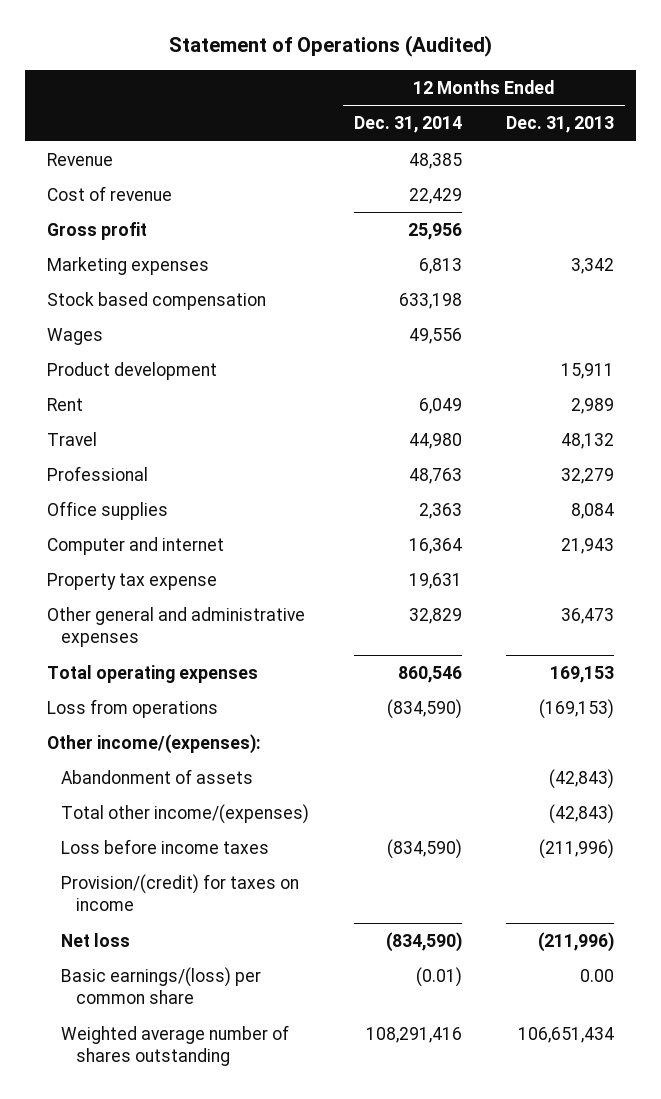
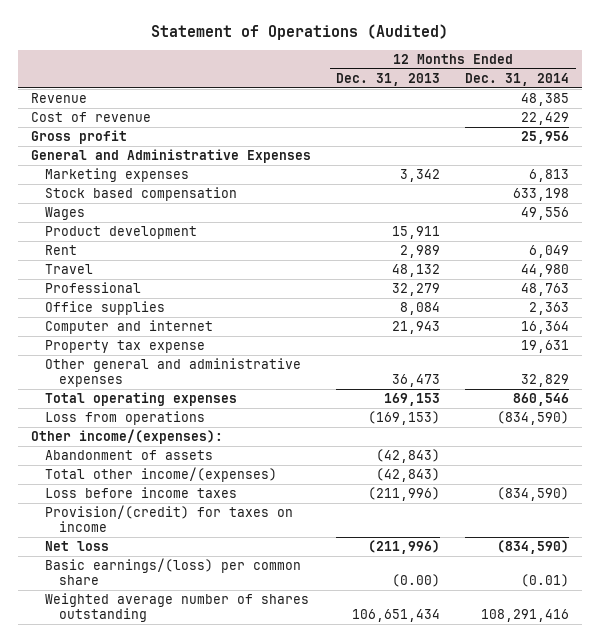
- | 12 Months Ended Dec. 31, 2014 | 12 Months Ended Dec. 31, 2013
+ | 12 Months Ended Dec. 31, 2013 | 12 Months Ended Dec. 31, 2014
+ General and Administrative Expenses
- Basic earnings/(loss) per common share | (0.01) | 0.00
+ Basic earnings/(loss) per common share | (0.00) | (0.01)

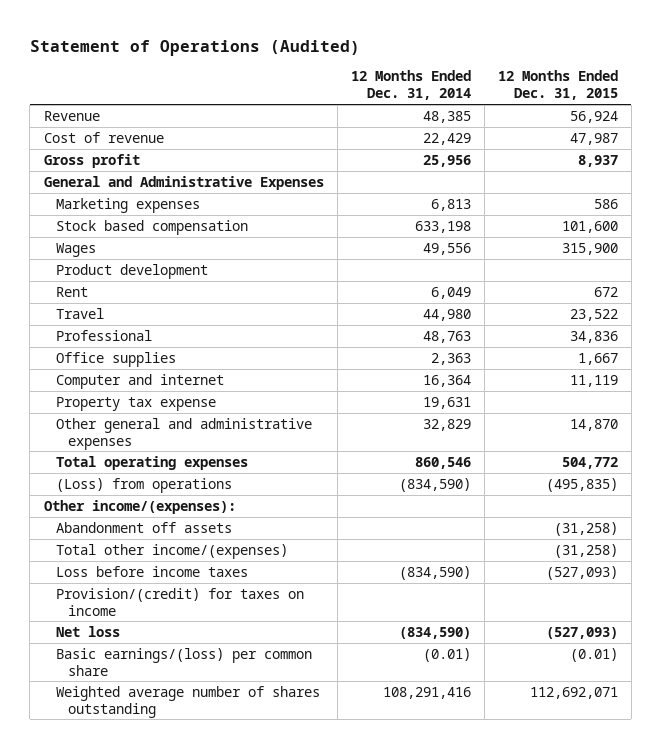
- | 12 Months Ended Dec. 31, 2013 | 12 Months Ended Dec. 31, 2014
+ | 12 Months Ended Dec. 31, 2014 | 12 Months Ended Dec. 31, 2015
- Loss from operations | (169,153) | (834,590)
+ (Loss) from operations | (834,590) | (495,835)
- Abandonment of assets | (42,843) |
+ Abandonment off assets | | (31,258)

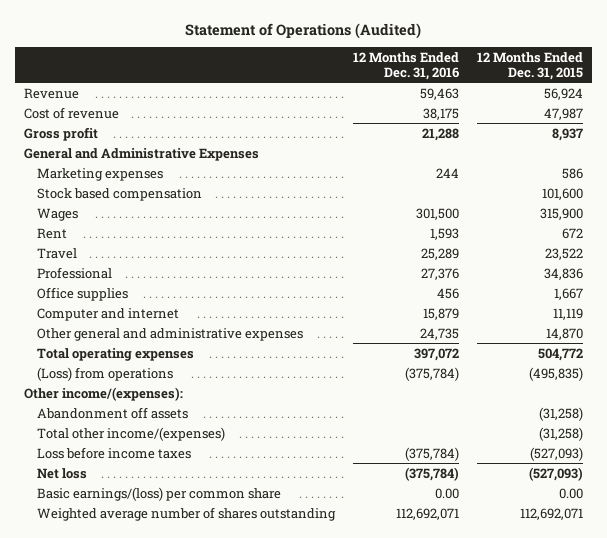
- | 12 Months Ended Dec. 31, 2014 | 12 Months Ended Dec. 31, 2015
+ | 12 Months Ended Dec. 31, 2016 | 12 Months Ended Dec. 31, 2015
- Product development
- Property tax expense | 19,631 |
- Provision/(credit) for taxes on income
- Basic earnings/(loss) per common share | (0.01) | (0.01)
+ Basic earnings/(loss) per common share | 0.00 | 0.00

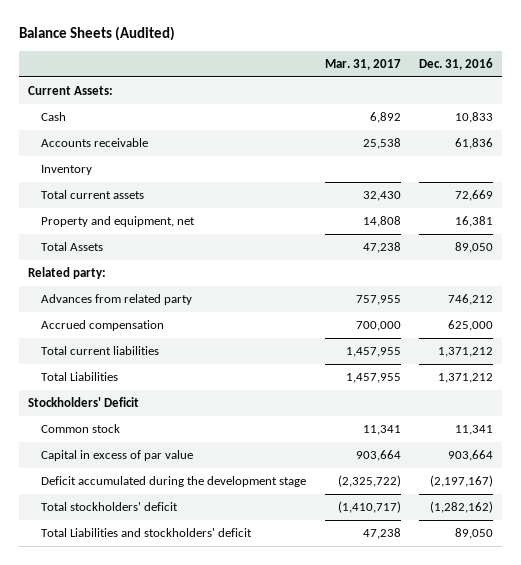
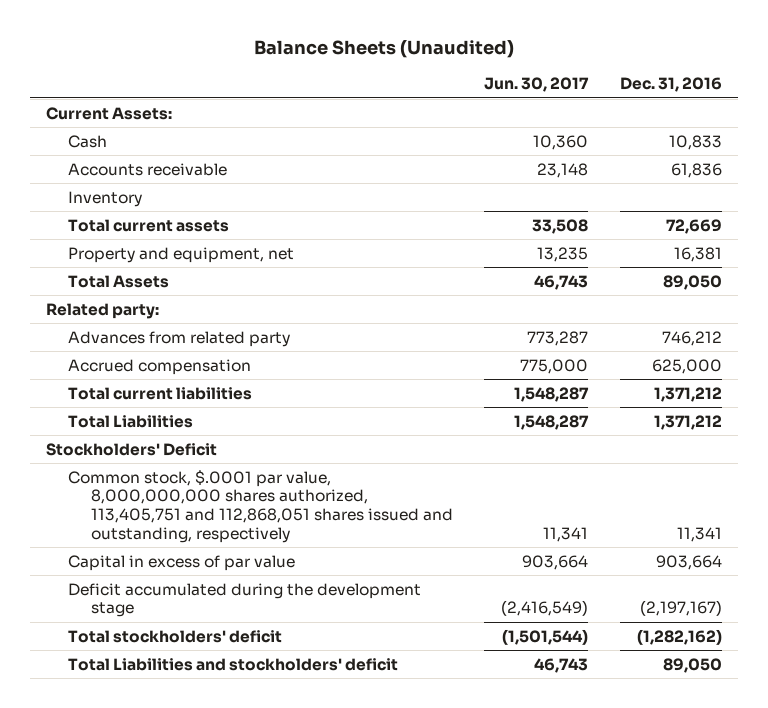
- Balance Sheets (Audited)
+ Balance Sheets (Unaudited)
- | Mar. 31, 2017 | Dec. 31, 2016
+ | Jun. 30, 2017 | Dec. 31, 2016
- Common stock | 11,341 | 11,341
+ Common stock, $.0001 par value, 8,000,000,000 shares authorized, 113,405,751 and 112,868,051 shares issued and outstanding, respectively | 11,341 | 11,341

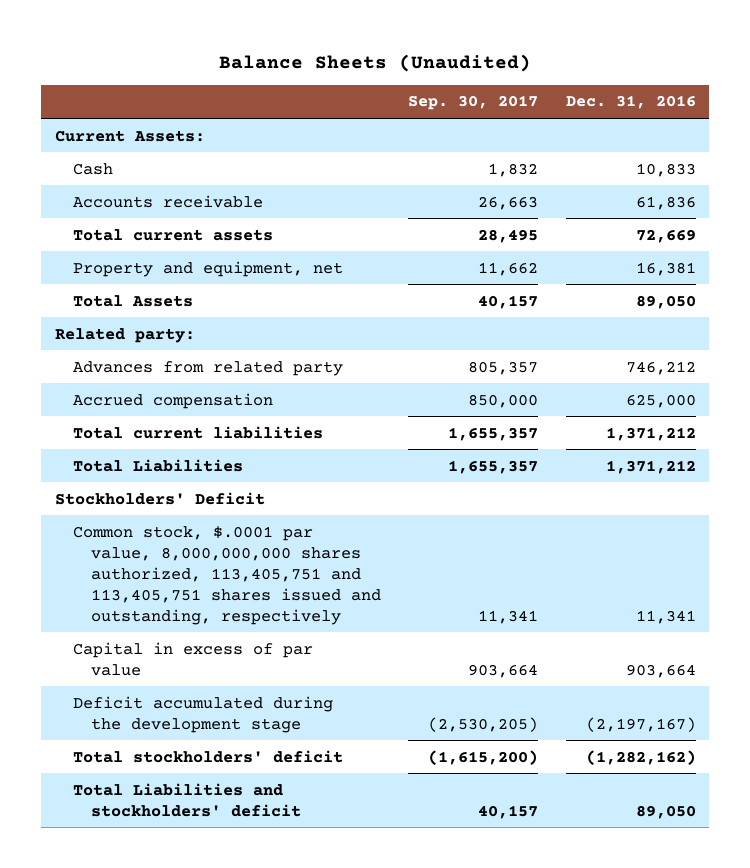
- | Jun. 30, 2017 | Dec. 31, 2016
+ | Sep. 30, 2017 | Dec. 31, 2016
- Inventory
- Common stock, $.0001 par value, 8,000,000,000 shares authorized, 113,405,751 and 112,868,051 shares issued and outstanding, respectively | 11,341 | 11,341
+ Common stock, $.0001 par value, 8,000,000,000 shares authorized, 113,405,751 and 113,405,751 shares issued and outstanding, respectively | 11,341 | 11,341

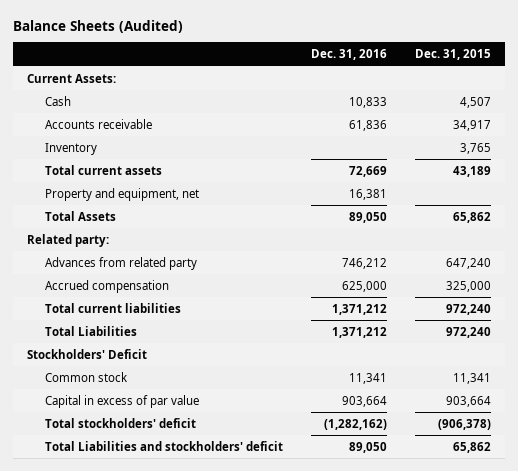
- Balance Sheets (Unaudited)
+ Balance Sheets (Audited)
- | Sep. 30, 2017 | Dec. 31, 2016
+ | Dec. 31, 2016 | Dec. 31, 2015
+ Inventory | | 3,765
- Common stock, $.0001 par value, 8,000,000,000 shares authorized, 113,405,751 and 113,405,751 shares issued and outstanding, respectively | 11,341 | 11,341
+ Common stock | 11,341 | 11,341
- Deficit accumulated during the development stage | (2,530,205) | (2,197,167)

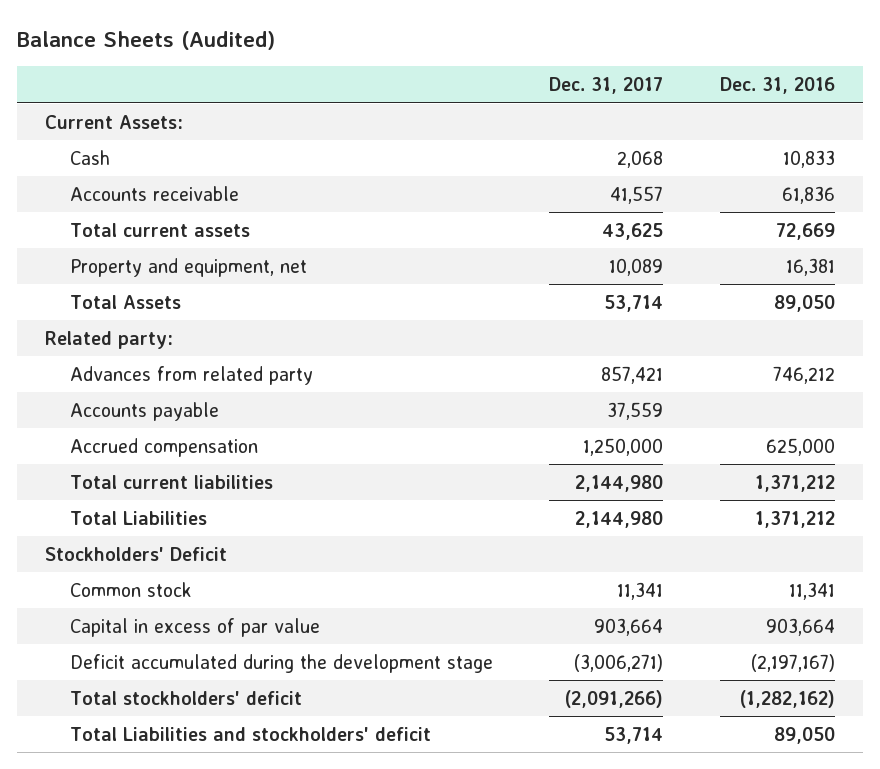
- | Dec. 31, 2016 | Dec. 31, 2015
+ | Dec. 31, 2017 | Dec. 31, 2016
- Inventory | | 3,765
+ Accounts payable | 37,559 |
+ Deficit accumulated during the development stage | (3,006,271) | (2,197,167)

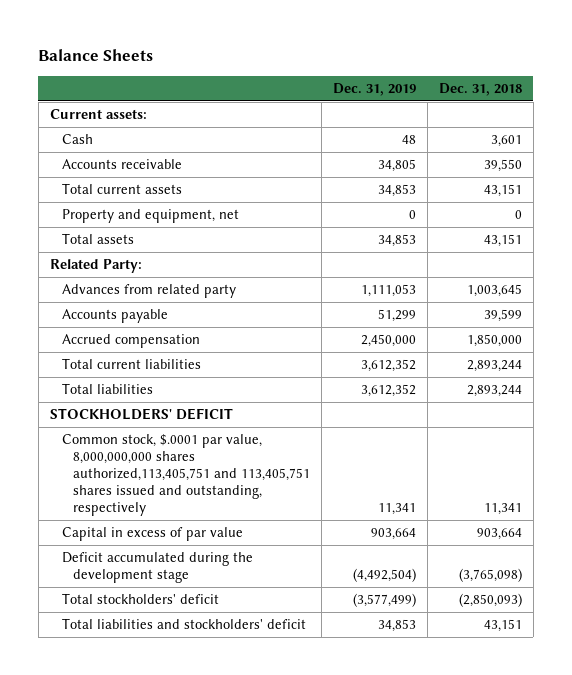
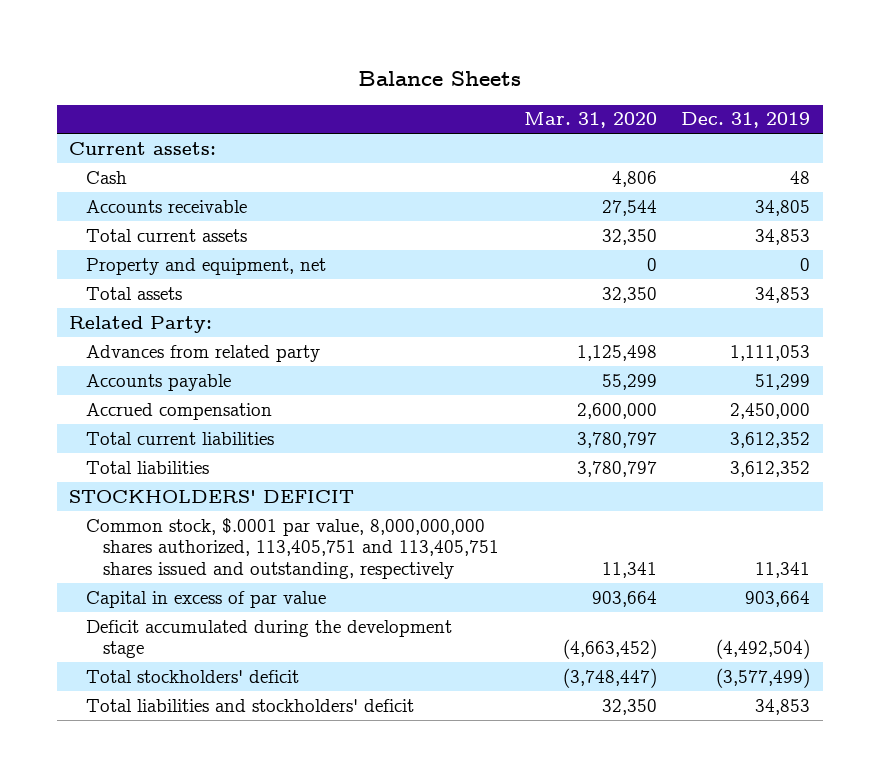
- | Dec. 31, 2019 | Dec. 31, 2018
+ | Mar. 31, 2020 | Dec. 31, 2019
- Common stock, $.0001 par value, 8,000,000,000 shares authorized,113,405,751 and 113,405,751 shares issued and outstanding, respectively | 11,341 | 11,341
+ Common stock, $.0001 par value, 8,000,000,000 shares authorized, 113,405,751 and 113,405,751 shares issued and outstanding, respectively | 11,341 | 11,341

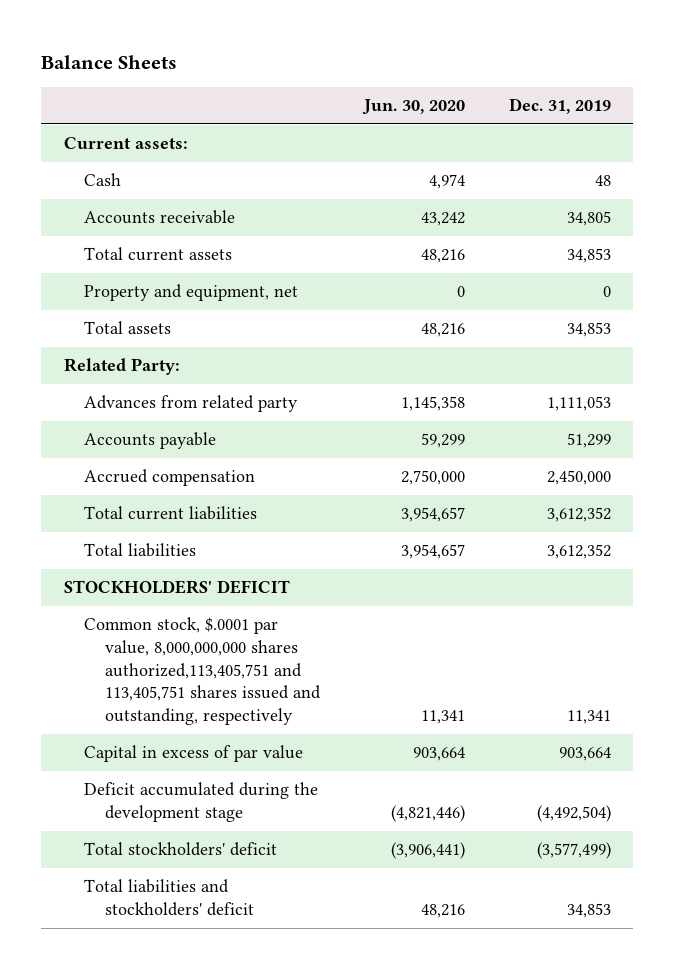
- | Mar. 31, 2020 | Dec. 31, 2019
+ | Jun. 30, 2020 | Dec. 31, 2019
- Common stock, $.0001 par value, 8,000,000,000 shares authorized, 113,405,751 and 113,405,751 shares issued and outstanding, respectively | 11,341 | 11,341
+ Common stock, $.0001 par value, 8,000,000,000 shares authorized,113,405,751 and 113,405,751 shares issued and outstanding, respectively | 11,341 | 11,341

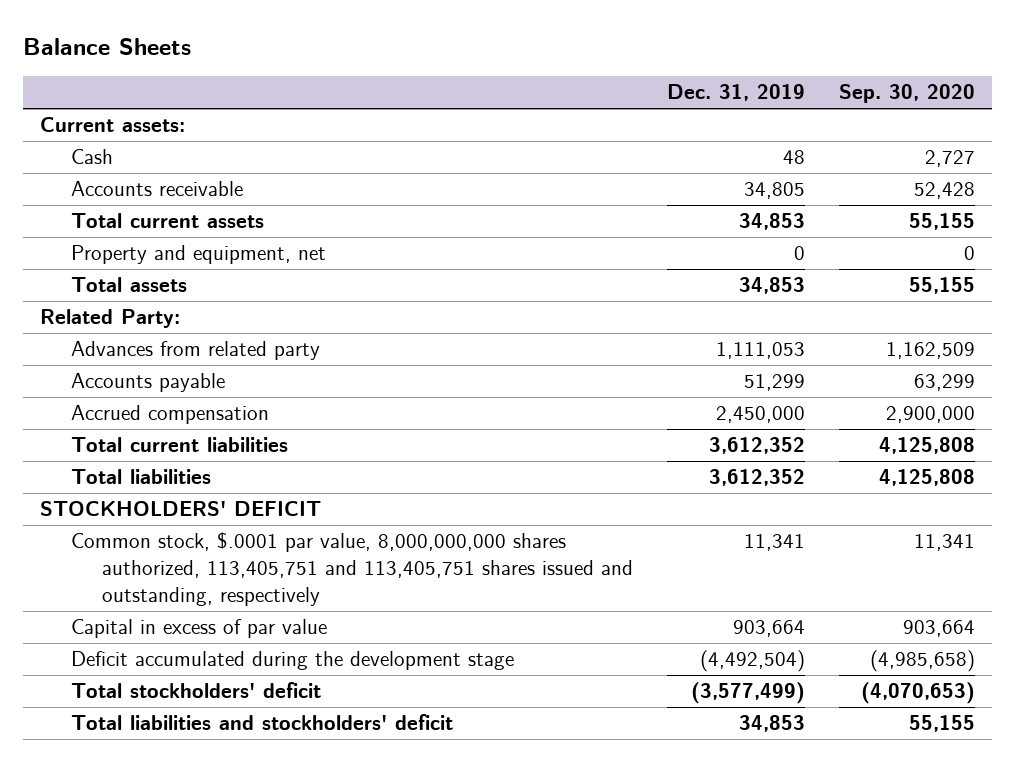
- | Jun. 30, 2020 | Dec. 31, 2019
+ | Dec. 31, 2019 | Sep. 30, 2020
- Common stock, $.0001 par value, 8,000,000,000 shares authorized,113,405,751 and 113,405,751 shares issued and outstanding, respectively | 11,341 | 11,341
+ Common stock, $.0001 par value, 8,000,000,000 shares authorized, 113,405,751 and 113,405,751 shares issued and outstanding, respectively | 11,341 | 11,341

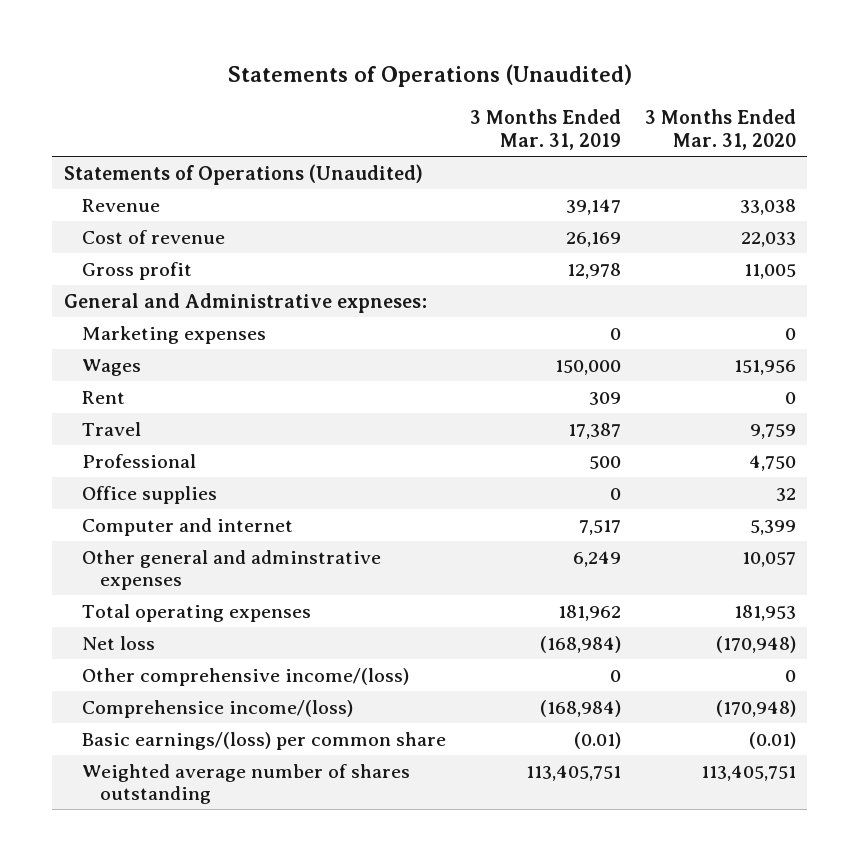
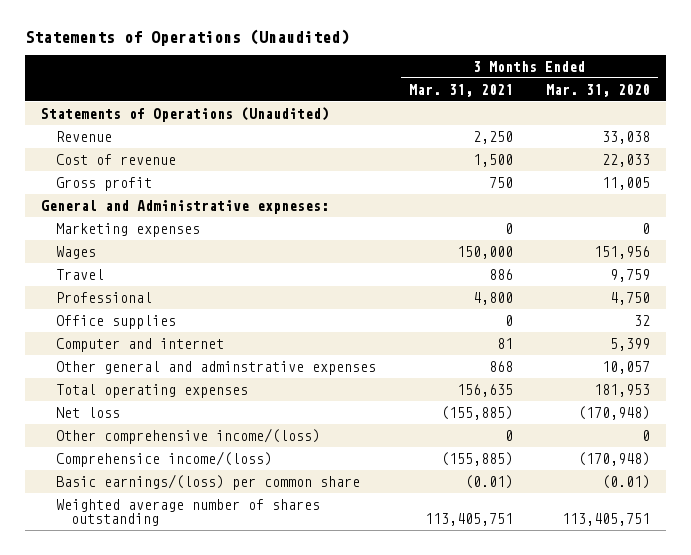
- | 3 Months Ended Mar. 31, 2019 | 3 Months Ended Mar. 31, 2020
+ | 3 Months Ended Mar. 31, 2021 | 3 Months Ended Mar. 31, 2020
- Rent | 309 | 0

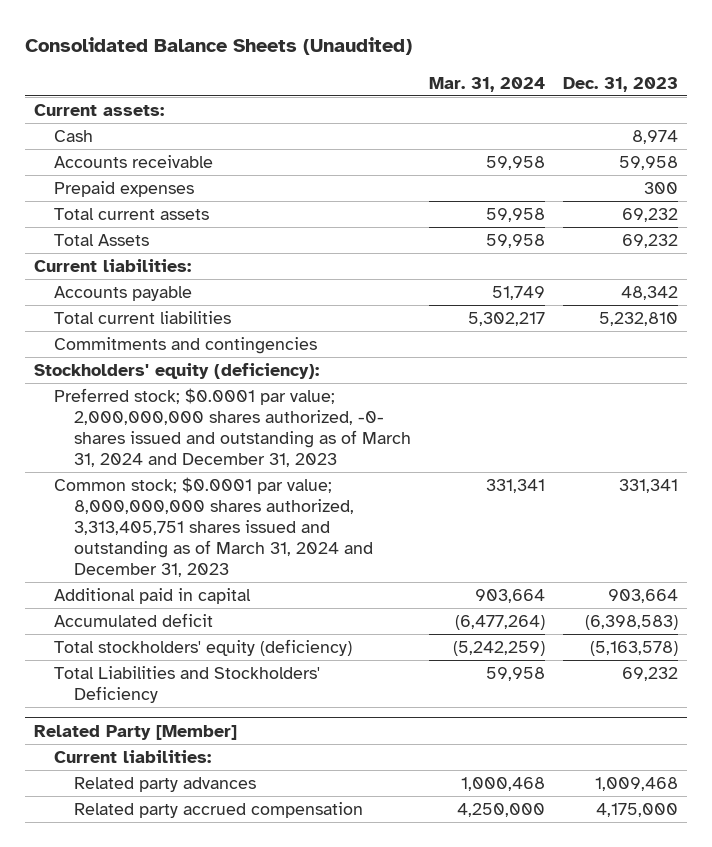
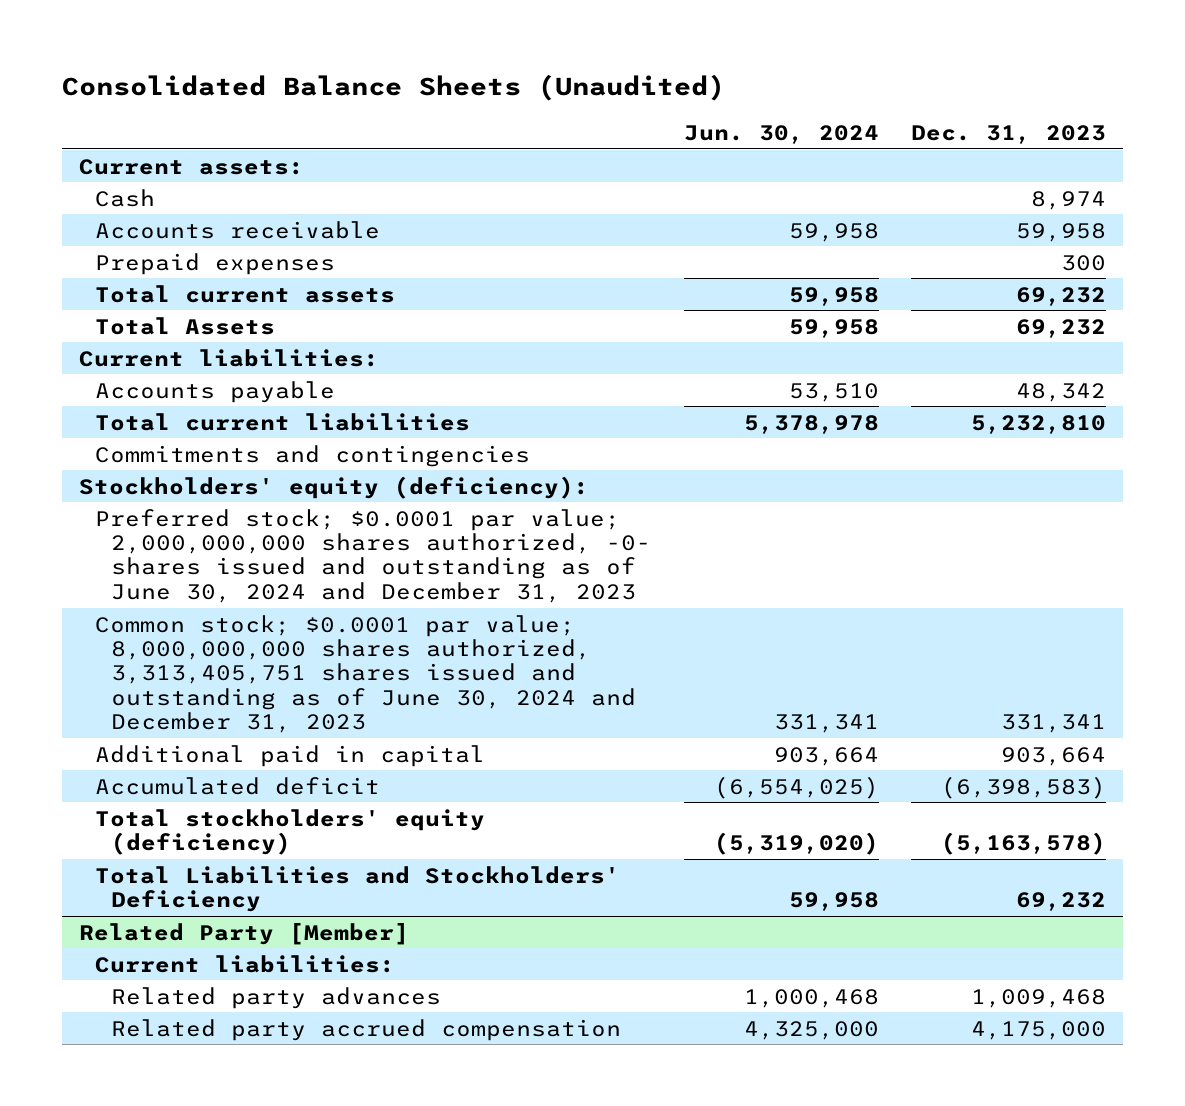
- | Mar. 31, 2024 | Dec. 31, 2023
+ | Jun. 30, 2024 | Dec. 31, 2023
- Preferred stock; $0.0001 par value; 2,000,000,000 shares authorized, -0- shares issued and outstanding as of March 31, 2024 and December 31, 2023
- Common stock; $0.0001 par value; 8,000,000,000 shares authorized, 3,313,405,751 shares issued and outstanding as of March 31, 2024 and December 31, 2023 | 331,341 | 331,341
+ Preferred stock; $0.0001 par value; 2,000,000,000 shares authorized, -0- shares issued and outstanding as of June 30, 2024 and December 31, 2023
+ Common stock; $0.0001 par value; 8,000,000,000 shares authorized, 3,313,405,751 shares issued and outstanding as of June 30, 2024 and December 31, 2023 | 331,341 | 331,341

